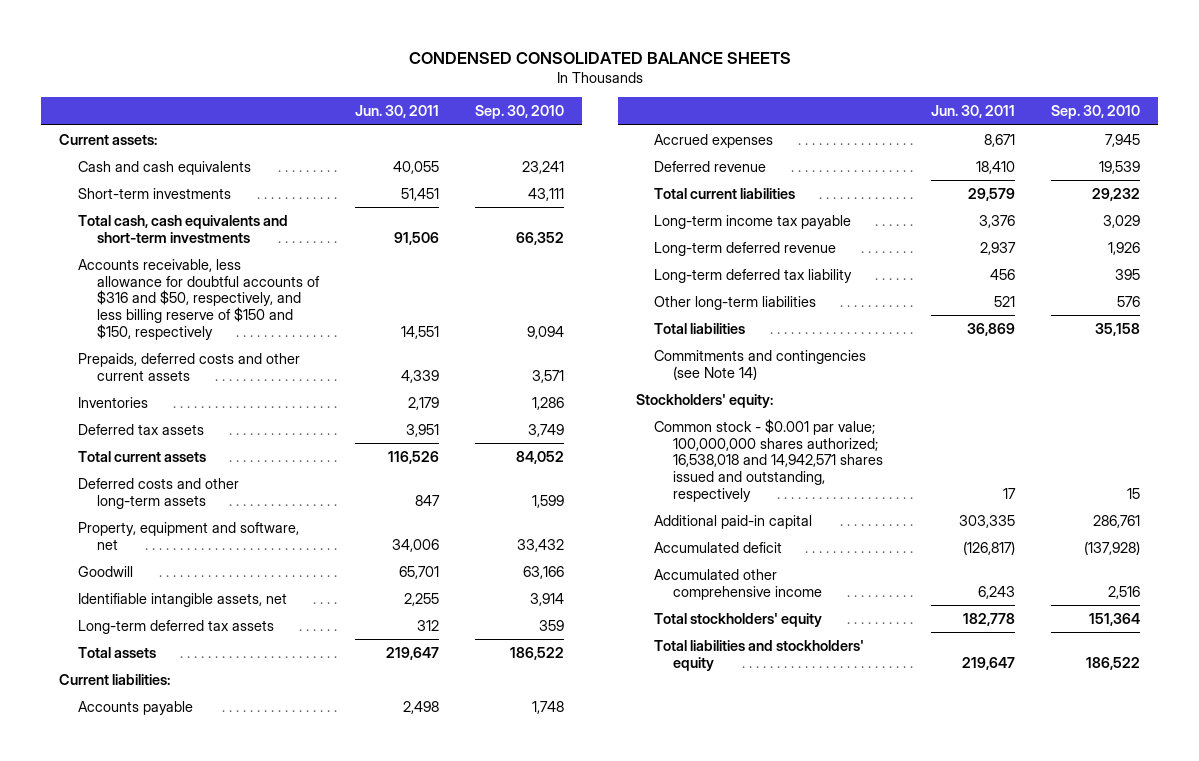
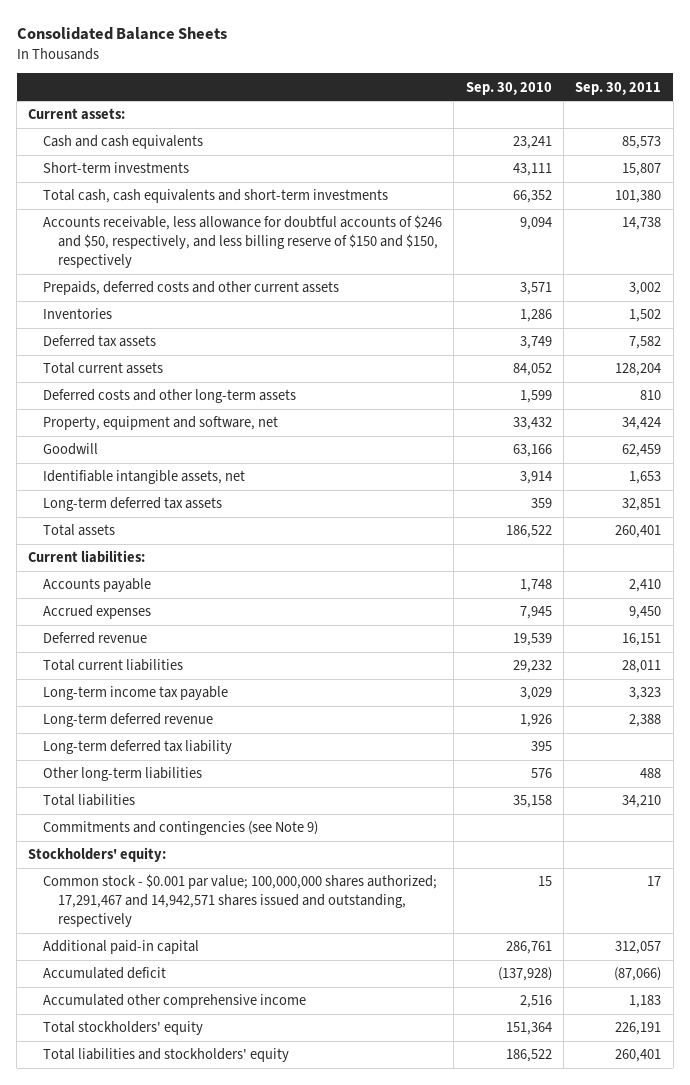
- CONDENSED CONSOLIDATED BALANCE SHEETS
+ Consolidated Balance Sheets
- | Jun. 30, 2011 | Sep. 30, 2010
+ | Sep. 30, 2010 | Sep. 30, 2011
- Accounts receivable, less allowance for doubtful accounts of $316 and $50, respectively, and less billing reserve of $150 and $150, respectively | 14,551 | 9,094
+ Accounts receivable, less allowance for doubtful accounts of $246 and $50, respectively, and less billing reserve of $150 and $150, respectively | 9,094 | 14,738
- Commitments and contingencies (see Note 14)
+ Commitments and contingencies (see Note 9)
- Common stock - $0.001 par value; 100,000,000 shares authorized; 16,538,018 and 14,942,571 shares issued and outstanding, respectively | 17 | 15
+ Common stock - $0.001 par value; 100,000,000 shares authorized; 17,291,467 and 14,942,571 shares issued and outstanding, respectively | 15 | 17

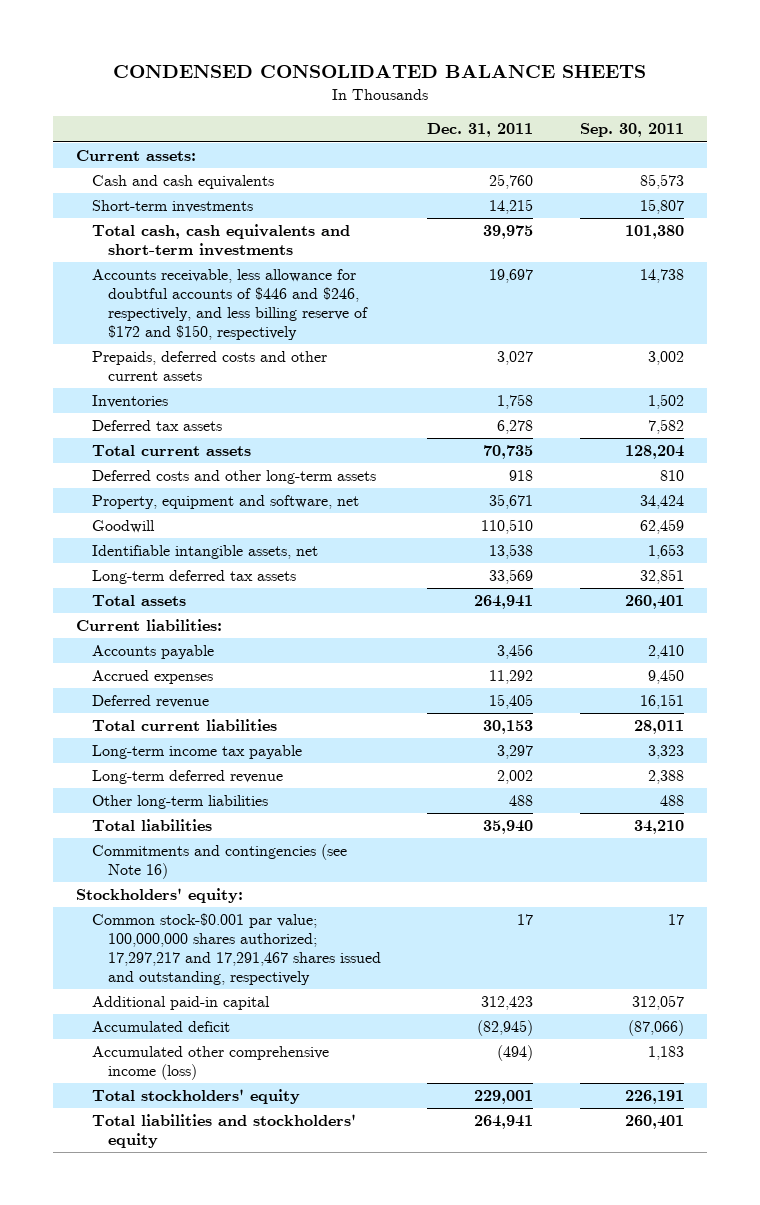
- Consolidated Balance Sheets
+ CONDENSED CONSOLIDATED BALANCE SHEETS
- | Sep. 30, 2010 | Sep. 30, 2011
+ | Dec. 31, 2011 | Sep. 30, 2011
- Accounts receivable, less allowance for doubtful accounts of $246 and $50, respectively, and less billing reserve of $150 and $150, respectively | 9,094 | 14,738
+ Accounts receivable, less allowance for doubtful accounts of $446 and $246, respectively, and less billing reserve of $172 and $150, respectively | 19,697 | 14,738
- Long-term deferred tax liability | 395 |
- Commitments and contingencies (see Note 9)
+ Commitments and contingencies (see Note 16)
- Common stock - $0.001 par value; 100,000,000 shares authorized; 17,291,467 and 14,942,571 shares issued and outstanding, respectively | 15 | 17
+ Common stock-$0.001 par value; 100,000,000 shares authorized; 17,297,217 and 17,291,467 shares issued and outstanding, respectively | 17 | 17
- Accumulated other comprehensive income | 2,516 | 1,183
+ Accumulated other comprehensive income (loss) | (494) | 1,183

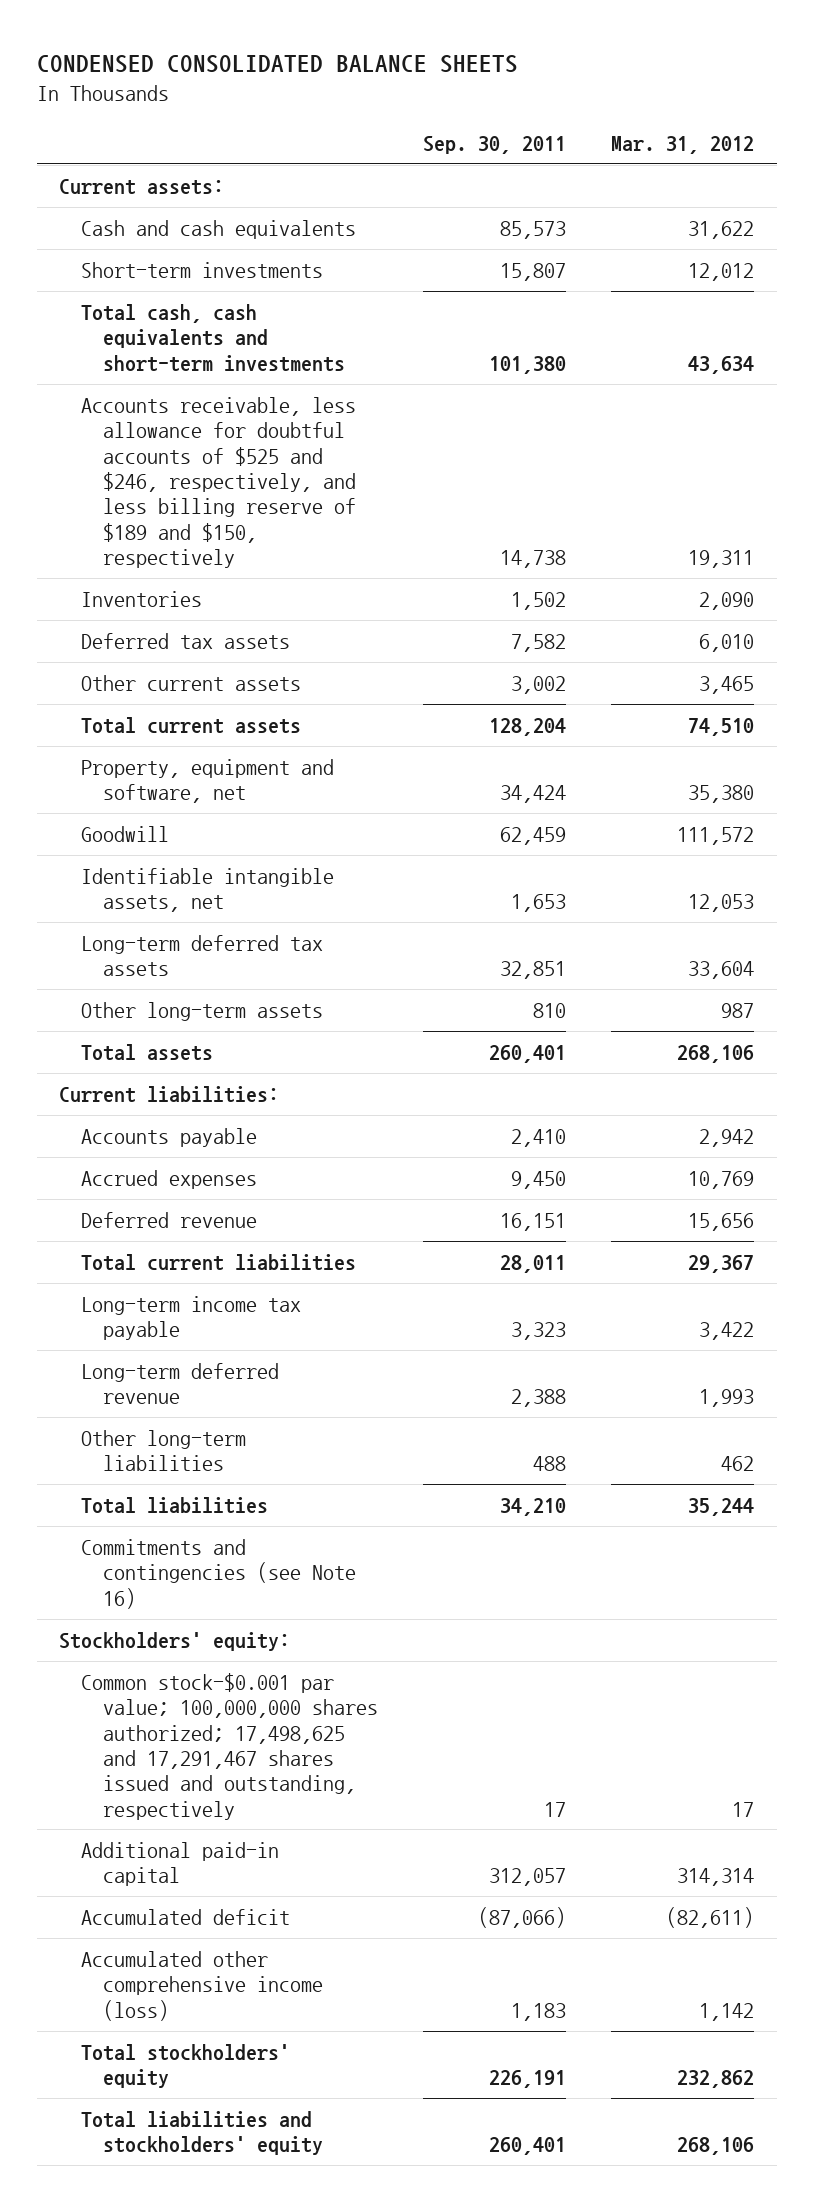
- | Dec. 31, 2011 | Sep. 30, 2011
+ | Sep. 30, 2011 | Mar. 31, 2012
- Accounts receivable, less allowance for doubtful accounts of $446 and $246, respectively, and less billing reserve of $172 and $150, respectively | 19,697 | 14,738
- Prepaids, deferred costs and other current assets | 3,027 | 3,002
+ Accounts receivable, less allowance for doubtful accounts of $525 and $246, respectively, and less billing reserve of $189 and $150, respectively | 14,738 | 19,311
+ Other current assets | 3,002 | 3,465
- Deferred costs and other long-term assets | 918 | 810
+ Other long-term assets | 810 | 987
- Common stock-$0.001 par value; 100,000,000 shares authorized; 17,297,217 and 17,291,467 shares issued and outstanding, respectively | 17 | 17
+ Common stock-$0.001 par value; 100,000,000 shares authorized; 17,498,625 and 17,291,467 shares issued and outstanding, respectively | 17 | 17

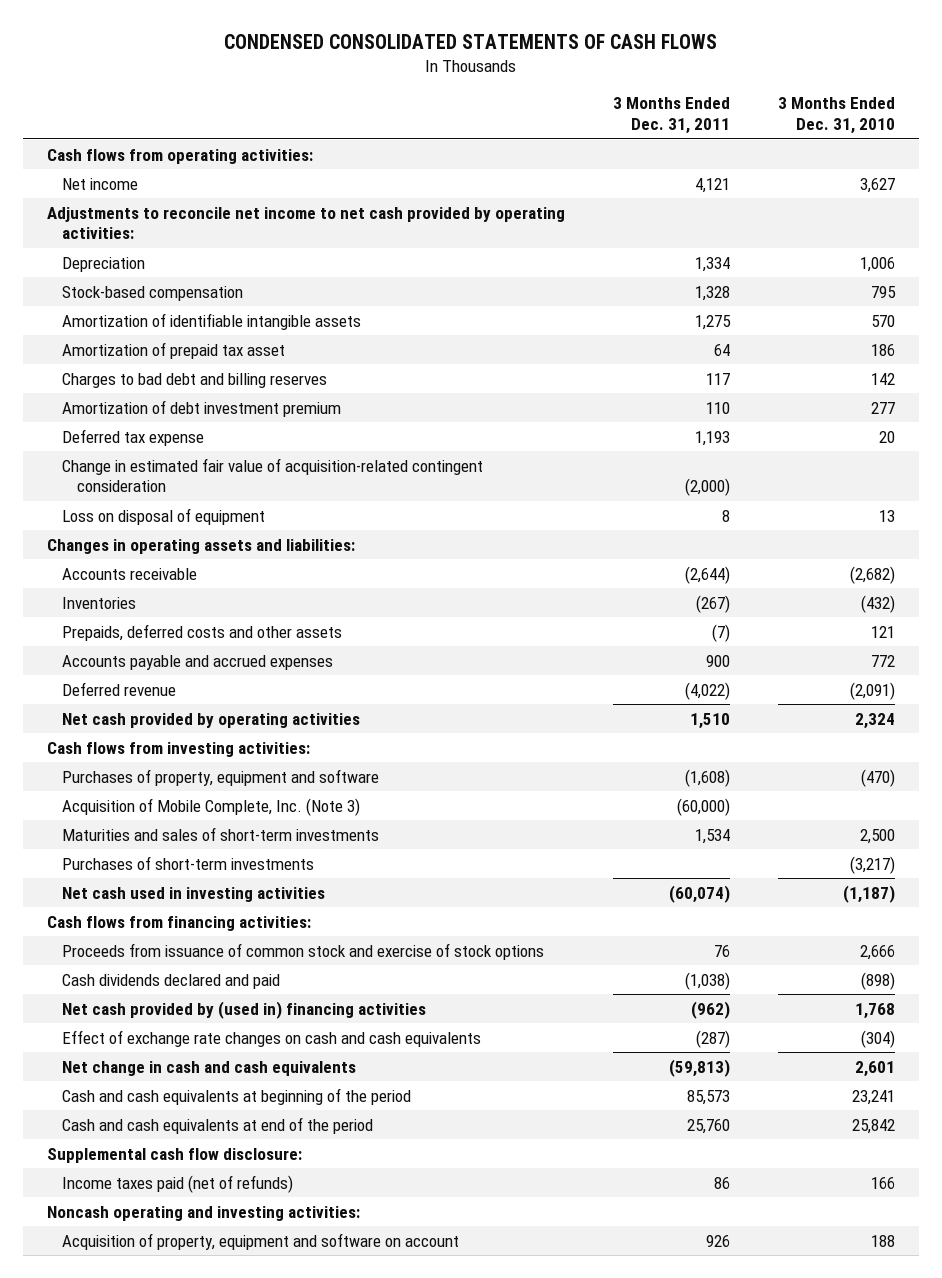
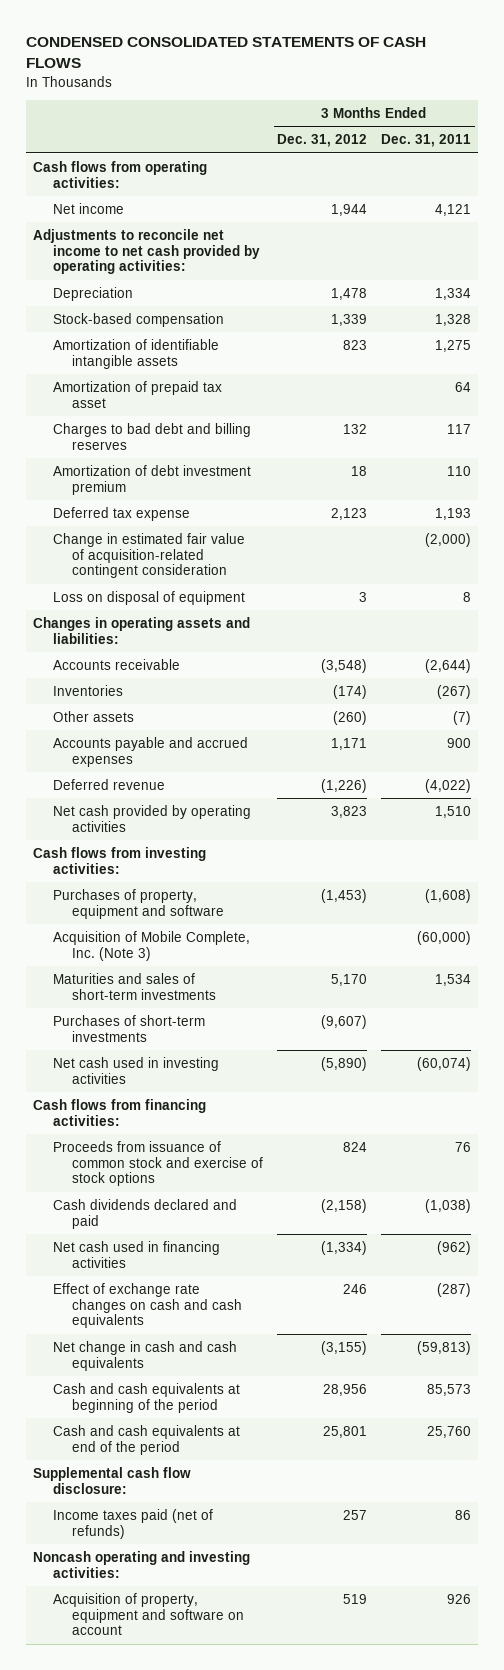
- | 3 Months Ended Dec. 31, 2011 | 3 Months Ended Dec. 31, 2010
+ | 3 Months Ended Dec. 31, 2012 | 3 Months Ended Dec. 31, 2011
- Prepaids, deferred costs and other assets | (7) | 121
+ Other assets | (260) | (7)
- Net cash provided by (used in) financing activities | (962) | 1,768
+ Net cash used in financing activities | (1,334) | (962)

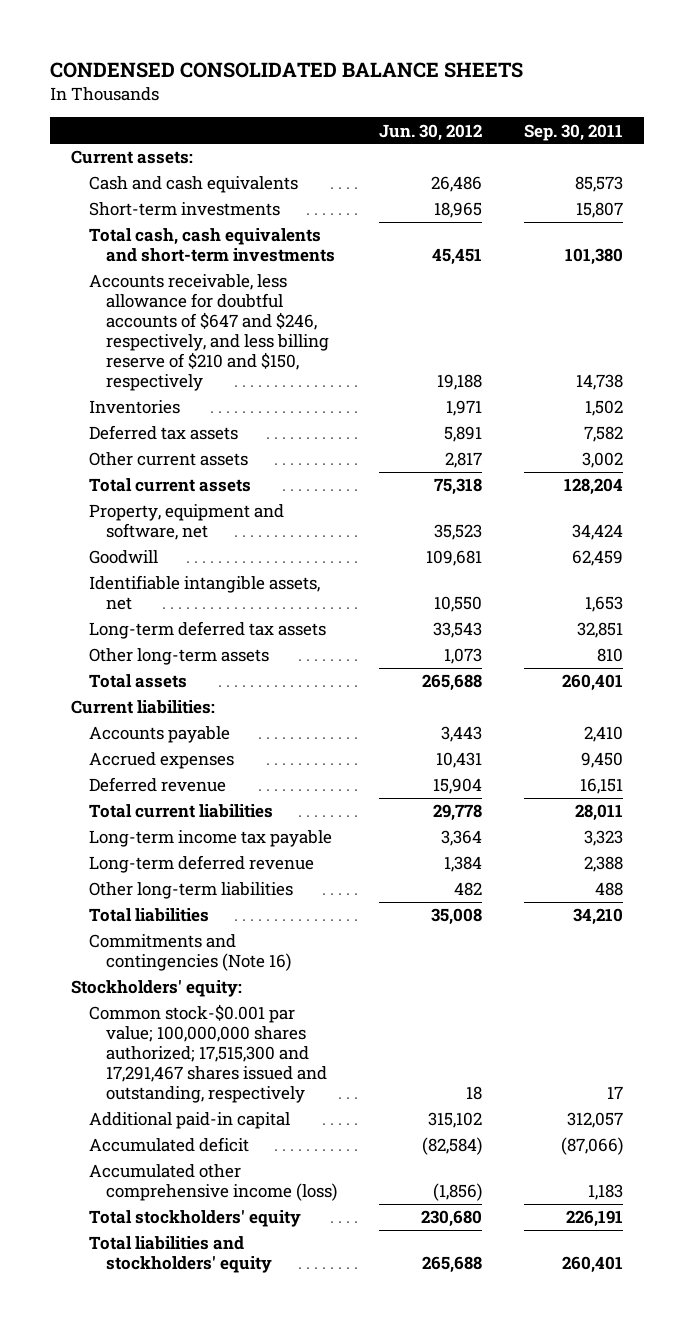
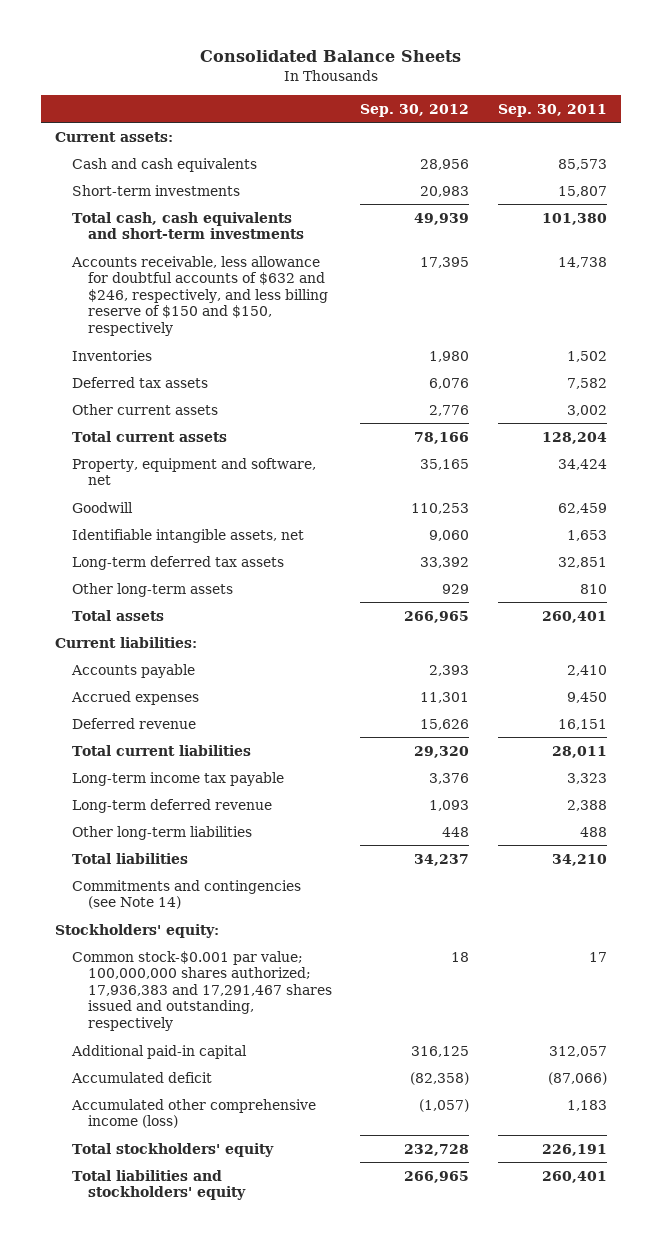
- CONDENSED CONSOLIDATED BALANCE SHEETS
+ Consolidated Balance Sheets
- | Jun. 30, 2012 | Sep. 30, 2011
+ | Sep. 30, 2012 | Sep. 30, 2011
- Accounts receivable, less allowance for doubtful accounts of $647 and $246, respectively, and less billing reserve of $210 and $150, respectively | 19,188 | 14,738
+ Accounts receivable, less allowance for doubtful accounts of $632 and $246, respectively, and less billing reserve of $150 and $150, respectively | 17,395 | 14,738
- Commitments and contingencies (Note 16)
+ Commitments and contingencies (see Note 14)
- Common stock-$0.001 par value; 100,000,000 shares authorized; 17,515,300 and 17,291,467 shares issued and outstanding, respectively | 18 | 17
+ Common stock-$0.001 par value; 100,000,000 shares authorized; 17,936,383 and 17,291,467 shares issued and outstanding, respectively | 18 | 17

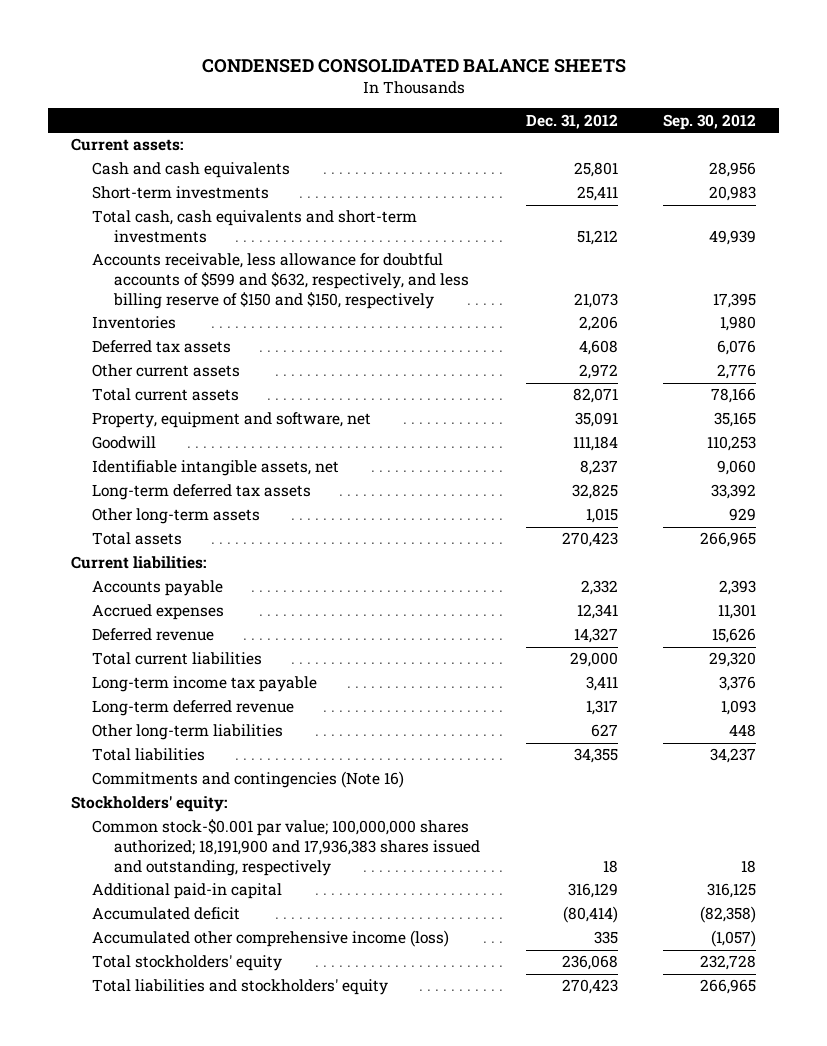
- Consolidated Balance Sheets
+ CONDENSED CONSOLIDATED BALANCE SHEETS
- | Sep. 30, 2012 | Sep. 30, 2011
+ | Dec. 31, 2012 | Sep. 30, 2012
- Accounts receivable, less allowance for doubtful accounts of $632 and $246, respectively, and less billing reserve of $150 and $150, respectively | 17,395 | 14,738
+ Accounts receivable, less allowance for doubtful accounts of $599 and $632, respectively, and less billing reserve of $150 and $150, respectively | 21,073 | 17,395
- Commitments and contingencies (see Note 14)
+ Commitments and contingencies (Note 16)
- Common stock-$0.001 par value; 100,000,000 shares authorized; 17,936,383 and 17,291,467 shares issued and outstanding, respectively | 18 | 17
+ Common stock-$0.001 par value; 100,000,000 shares authorized; 18,191,900 and 17,936,383 shares issued and outstanding, respectively | 18 | 18

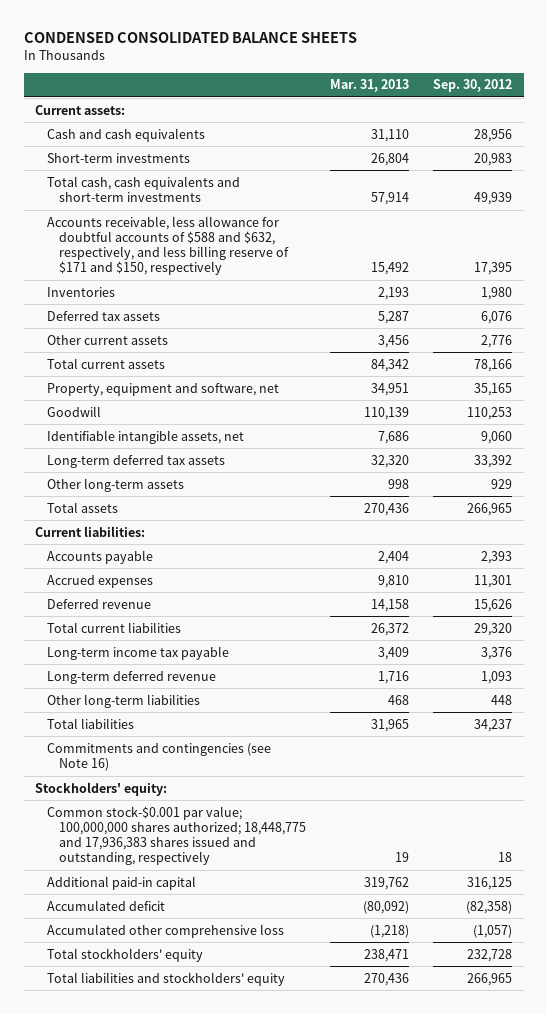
- | Dec. 31, 2012 | Sep. 30, 2012
+ | Mar. 31, 2013 | Sep. 30, 2012
- Accounts receivable, less allowance for doubtful accounts of $599 and $632, respectively, and less billing reserve of $150 and $150, respectively | 21,073 | 17,395
+ Accounts receivable, less allowance for doubtful accounts of $588 and $632, respectively, and less billing reserve of $171 and $150, respectively | 15,492 | 17,395
- Commitments and contingencies (Note 16)
+ Commitments and contingencies (see Note 16)
- Common stock-$0.001 par value; 100,000,000 shares authorized; 18,191,900 and 17,936,383 shares issued and outstanding, respectively | 18 | 18
+ Common stock-$0.001 par value; 100,000,000 shares authorized; 18,448,775 and 17,936,383 shares issued and outstanding, respectively | 19 | 18
- Accumulated other comprehensive income (loss) | 335 | (1,057)
+ Accumulated other comprehensive loss | (1,218) | (1,057)

